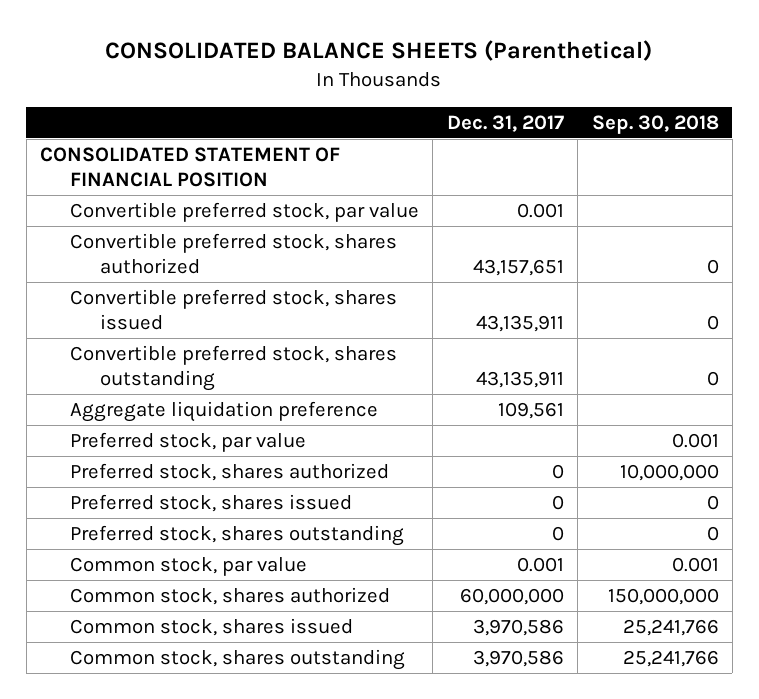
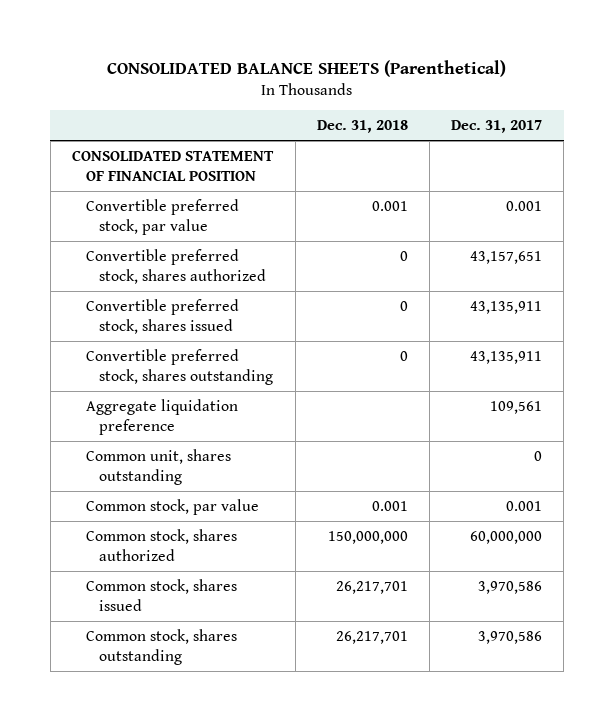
- | Dec. 31, 2017 | Sep. 30, 2018
+ | Dec. 31, 2018 | Dec. 31, 2017
- Preferred stock, par value | | 0.001
- Preferred stock, shares authorized | 0 | 10,000,000
- Preferred stock, shares issued | 0 | 0
- Preferred stock, shares outstanding | 0 | 0
+ Common unit, shares outstanding | | 0

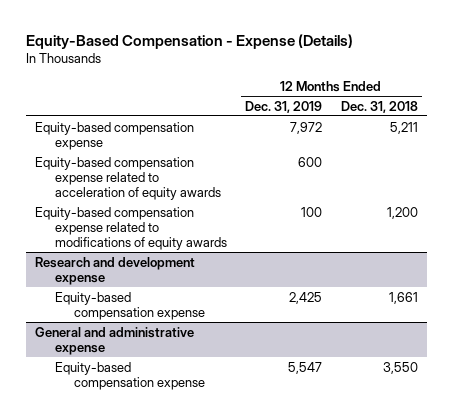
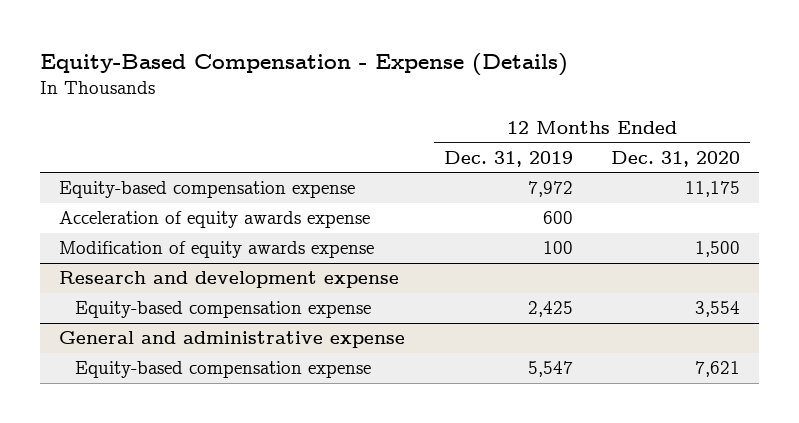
- | 12 Months Ended Dec. 31, 2019 | 12 Months Ended Dec. 31, 2018
+ | 12 Months Ended Dec. 31, 2019 | 12 Months Ended Dec. 31, 2020
- Equity-based compensation expense related to acceleration of equity awards | 600 |
- Equity-based compensation expense related to modifications of equity awards | 100 | 1,200
+ Acceleration of equity awards expense | 600 |
+ Modification of equity awards expense | 100 | 1,500

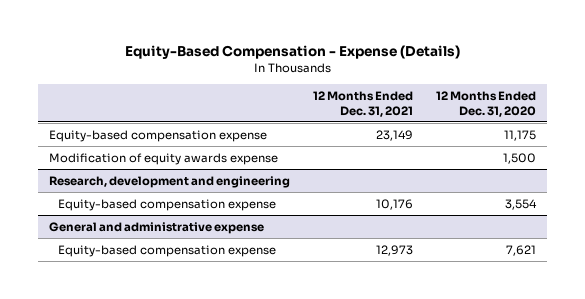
- | 12 Months Ended Dec. 31, 2019 | 12 Months Ended Dec. 31, 2020
+ | 12 Months Ended Dec. 31, 2021 | 12 Months Ended Dec. 31, 2020
- Acceleration of equity awards expense | 600 |
- Research and development expense
+ Research, development and engineering

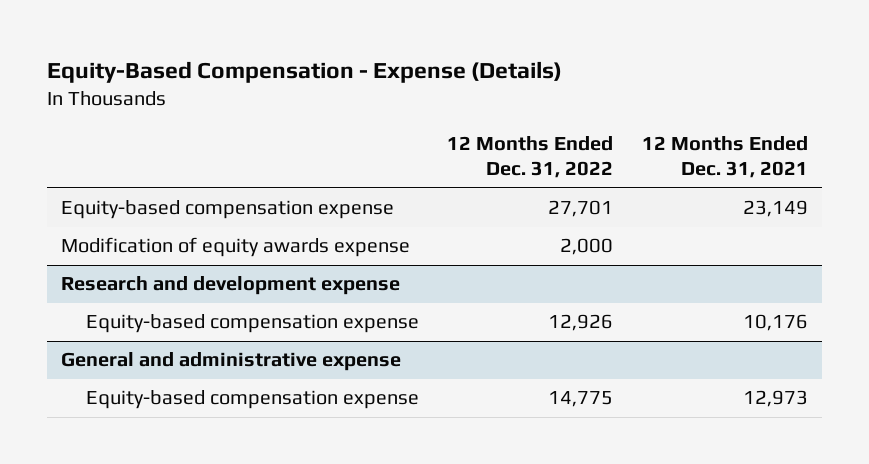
- | 12 Months Ended Dec. 31, 2021 | 12 Months Ended Dec. 31, 2020
+ | 12 Months Ended Dec. 31, 2022 | 12 Months Ended Dec. 31, 2021
- Research, development and engineering
+ Research and development expense

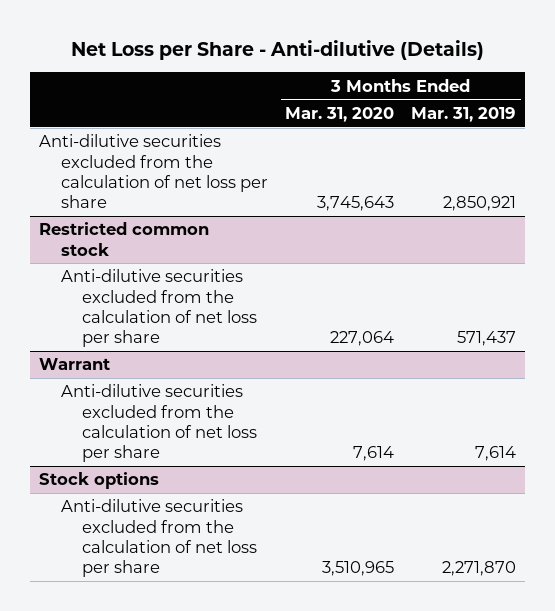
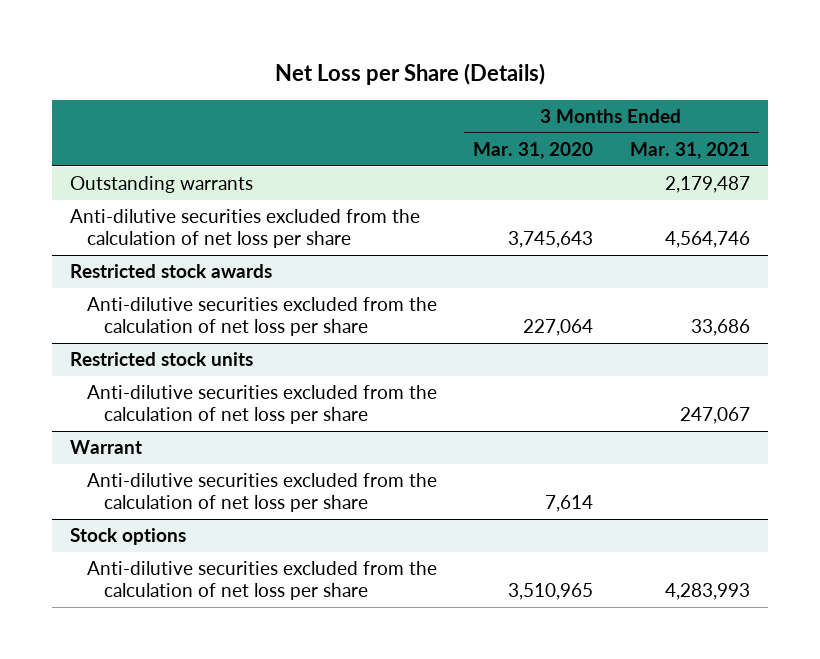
- Net Loss per Share - Anti-dilutive (Details)
+ Net Loss per Share (Details)
- | 3 Months Ended Mar. 31, 2020 | 3 Months Ended Mar. 31, 2019
+ | 3 Months Ended Mar. 31, 2020 | 3 Months Ended Mar. 31, 2021
+ Outstanding warrants | | 2,179,487
- Restricted common stock
+ Restricted stock awards
+ Restricted stock units
+ Anti-dilutive securities excluded from the calculation of net loss per share | | 247,067

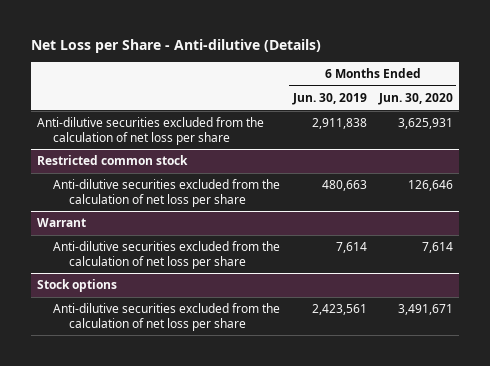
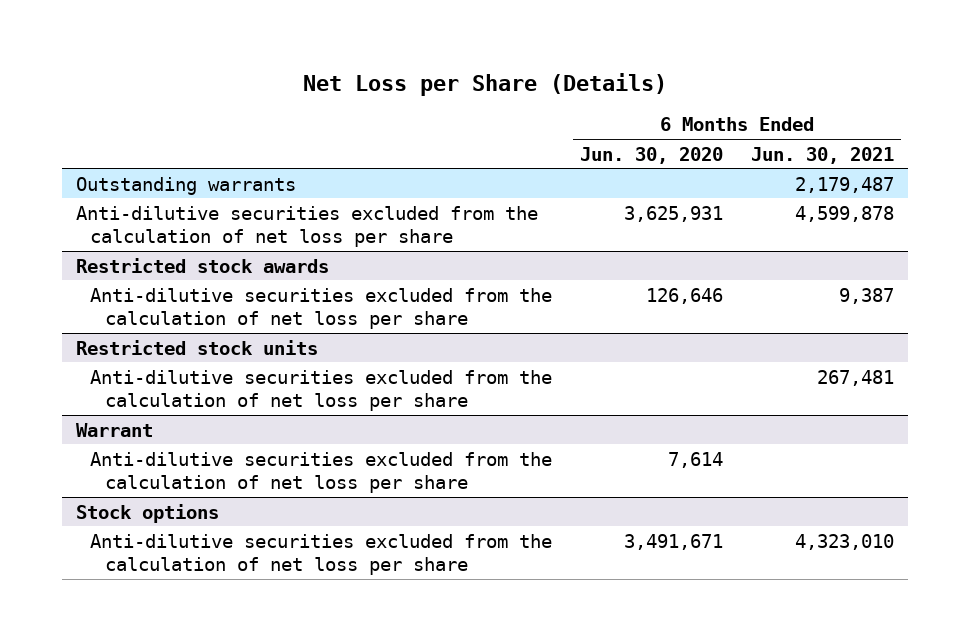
- Net Loss per Share - Anti-dilutive (Details)
+ Net Loss per Share (Details)
- | 6 Months Ended Jun. 30, 2019 | 6 Months Ended Jun. 30, 2020
+ | 6 Months Ended Jun. 30, 2020 | 6 Months Ended Jun. 30, 2021
+ Outstanding warrants | | 2,179,487
- Restricted common stock
+ Restricted stock awards
+ Restricted stock units
+ Anti-dilutive securities excluded from the calculation of net loss per share | | 267,481

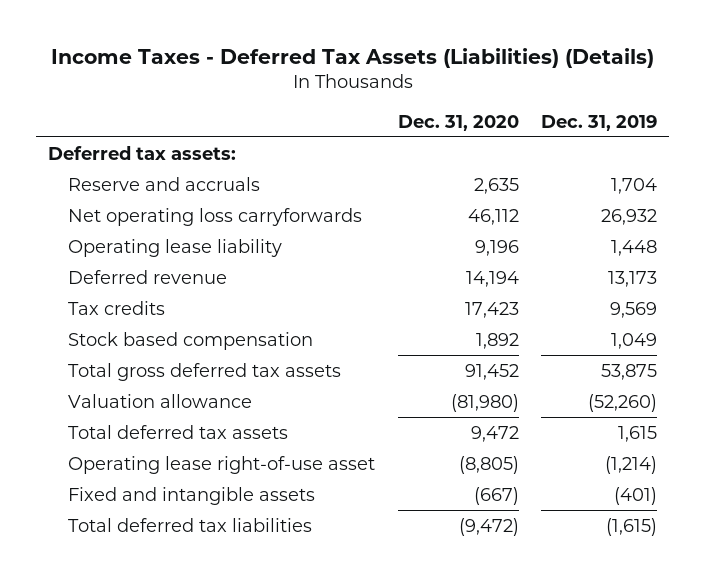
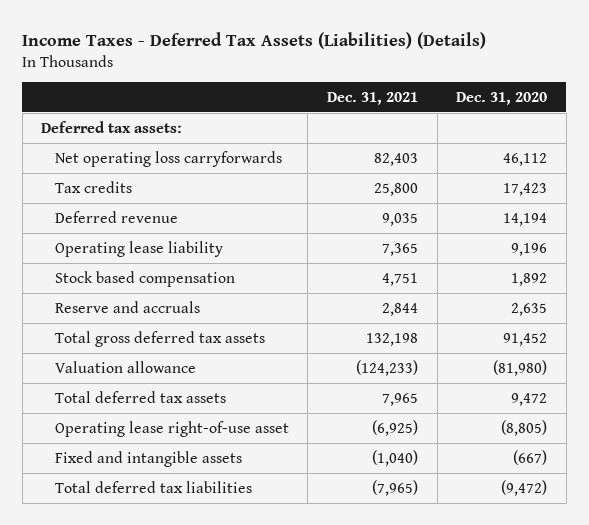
- | Dec. 31, 2020 | Dec. 31, 2019
+ | Dec. 31, 2021 | Dec. 31, 2020
moved down: Deferred revenue | 9,035 | 14,194
moved down: Operating lease liability | 7,365 | 9,196
moved down: Reserve and accruals | 2,844 | 2,635

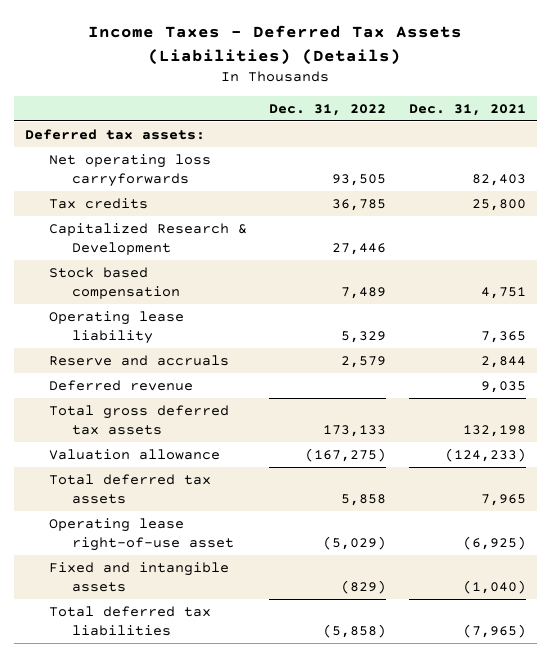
- | Dec. 31, 2021 | Dec. 31, 2020
+ | Dec. 31, 2022 | Dec. 31, 2021
+ Capitalized Research & Development | 27,446 |
moved down: Operating lease liability | 5,329 | 7,365
moved down: Deferred revenue | | 9,035

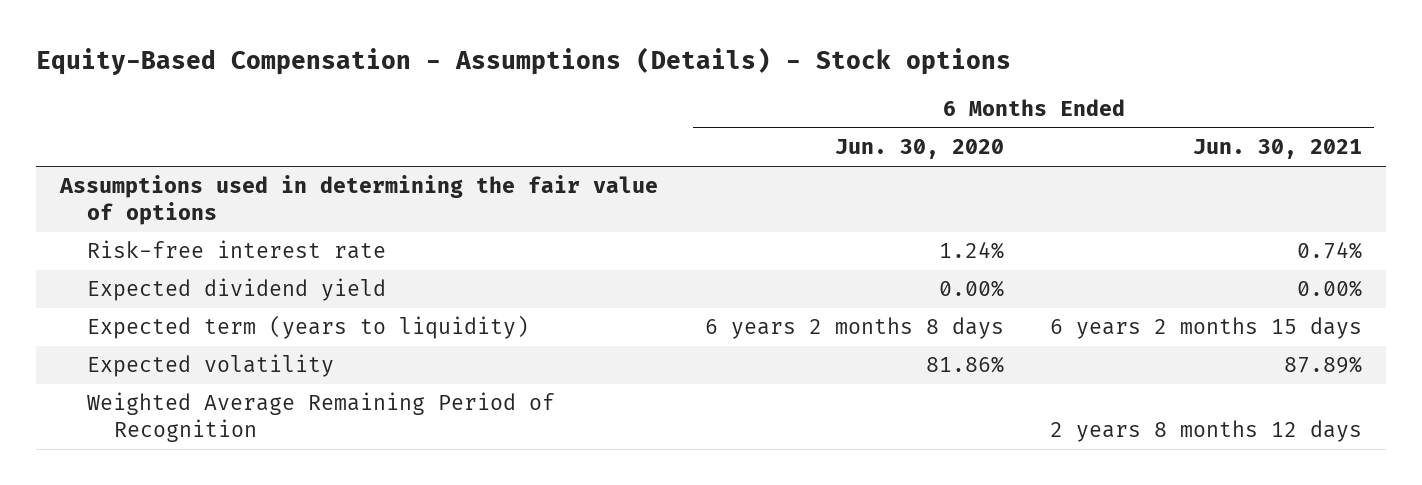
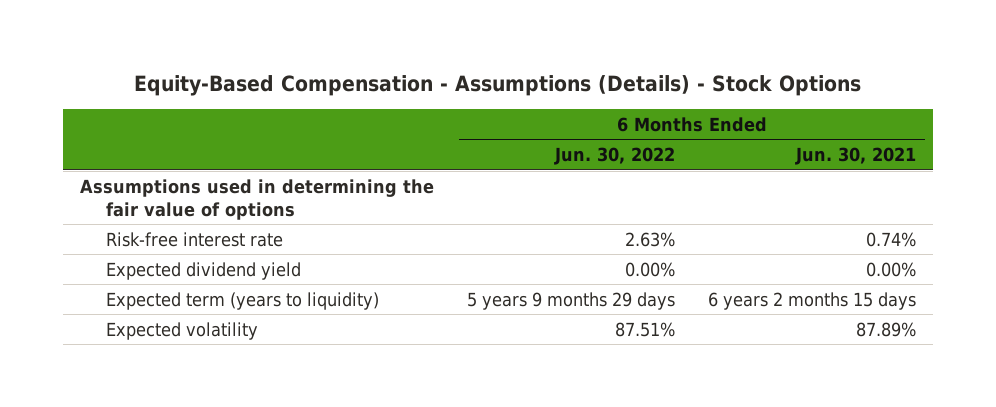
- Equity-Based Compensation - Assumptions (Details) - Stock options
+ Equity-Based Compensation - Assumptions (Details) - Stock Options
- | 6 Months Ended Jun. 30, 2020 | 6 Months Ended Jun. 30, 2021
+ | 6 Months Ended Jun. 30, 2022 | 6 Months Ended Jun. 30, 2021
- Weighted Average Remaining Period of Recognition | | 2 years 8 months 12 days

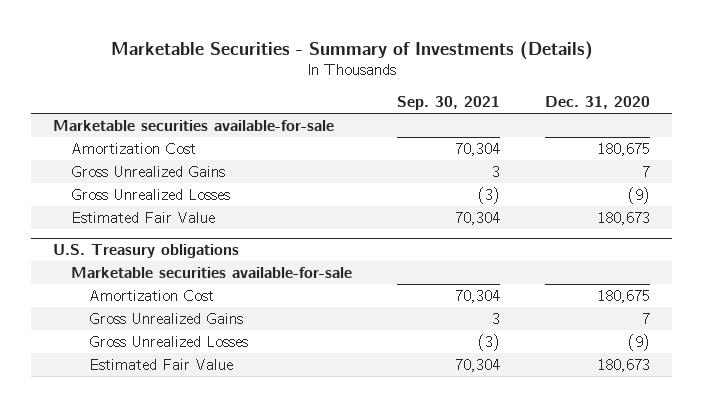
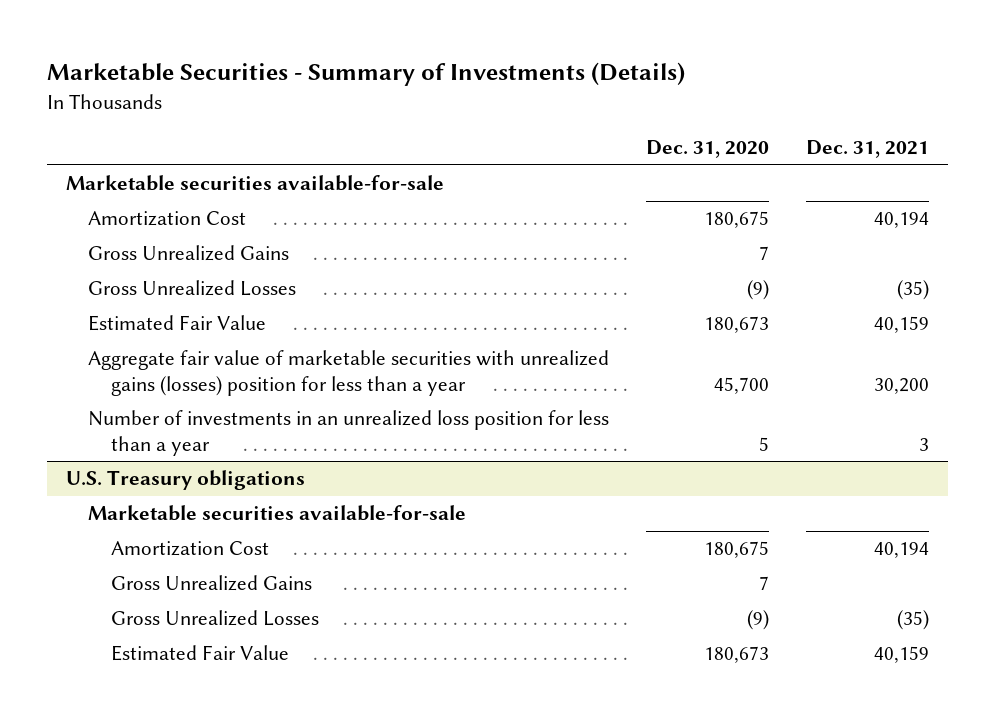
- | Sep. 30, 2021 | Dec. 31, 2020
+ | Dec. 31, 2020 | Dec. 31, 2021
+ Aggregate fair value of marketable securities with unrealized gains (losses) position for less than a year | 45,700 | 30,200
+ Number of investments in an unrealized loss position for less than a year | 5 | 3

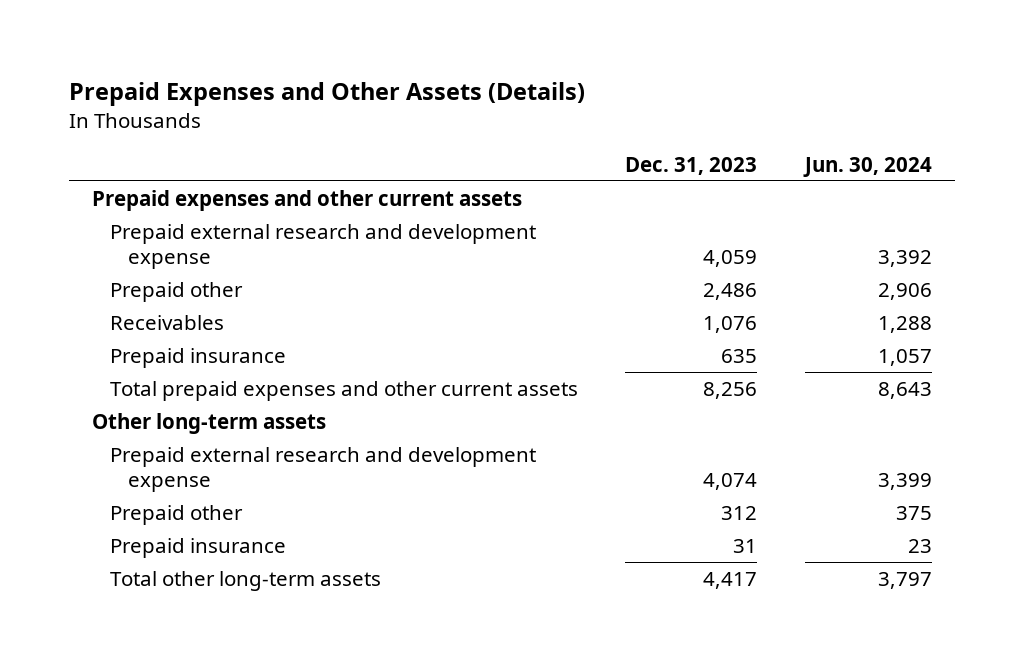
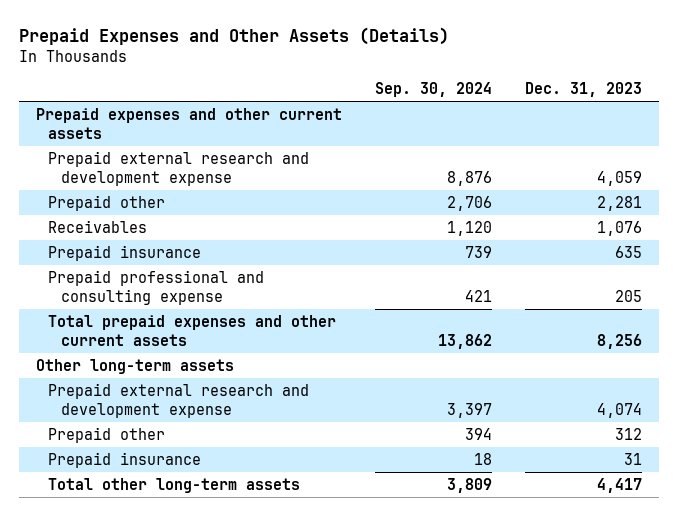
- | Dec. 31, 2023 | Jun. 30, 2024
+ | Sep. 30, 2024 | Dec. 31, 2023
- Prepaid other | 2,486 | 2,906
+ Prepaid other | 2,706 | 2,281
+ Prepaid professional and consulting expense | 421 | 205

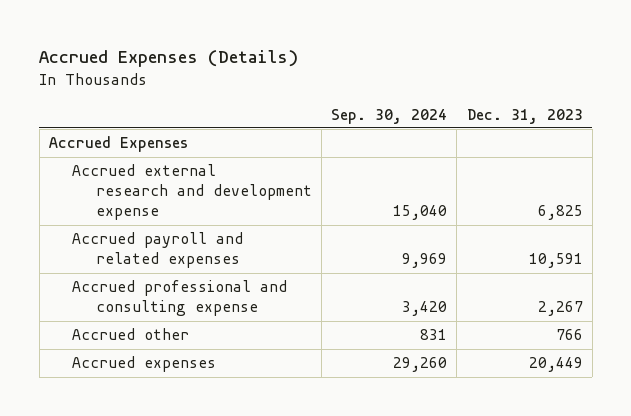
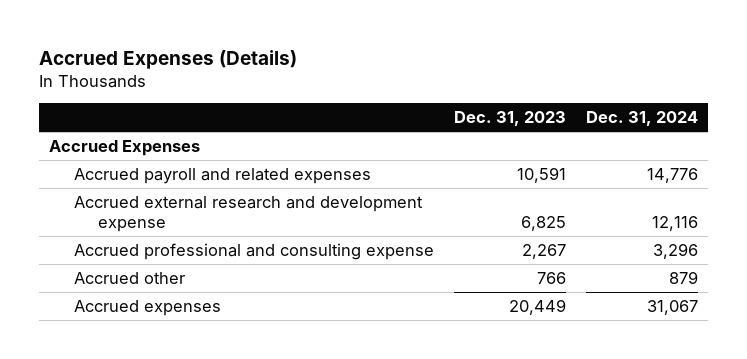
- | Sep. 30, 2024 | Dec. 31, 2023
+ | Dec. 31, 2023 | Dec. 31, 2024
moved down: Accrued external research and development expense | 6,825 | 12,116

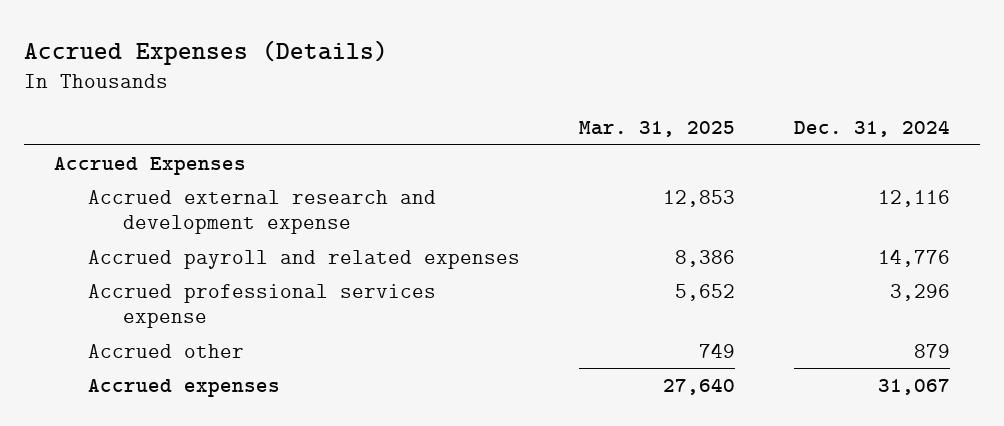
- | Dec. 31, 2023 | Dec. 31, 2024
+ | Mar. 31, 2025 | Dec. 31, 2024
- Accrued professional and consulting expense | 2,267 | 3,296
moved down: Accrued payroll and related expenses | 8,386 | 14,776
+ Accrued professional services expense | 5,652 | 3,296

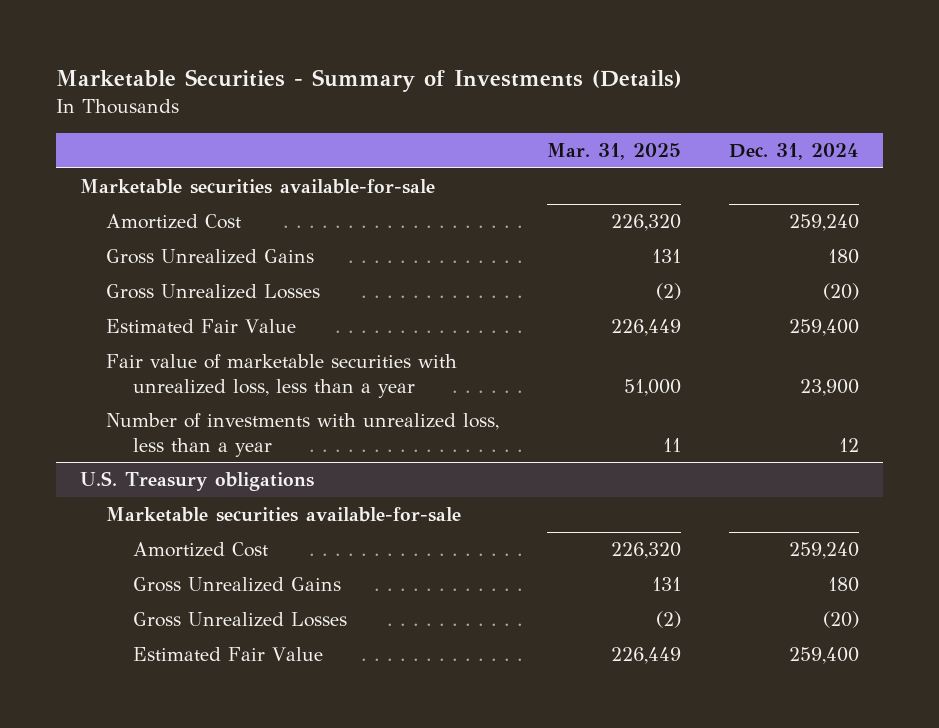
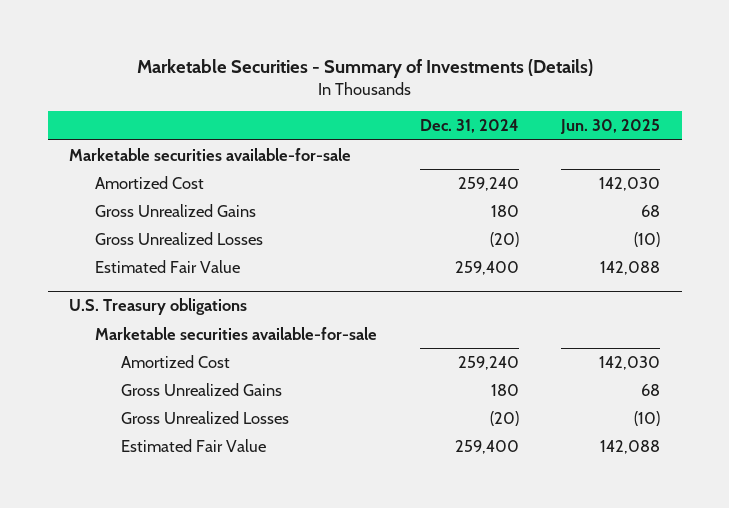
- | Mar. 31, 2025 | Dec. 31, 2024
+ | Dec. 31, 2024 | Jun. 30, 2025
- Fair value of marketable securities with unrealized loss, less than a year | 51,000 | 23,900
- Number of investments with unrealized loss, less than a year | 11 | 12

